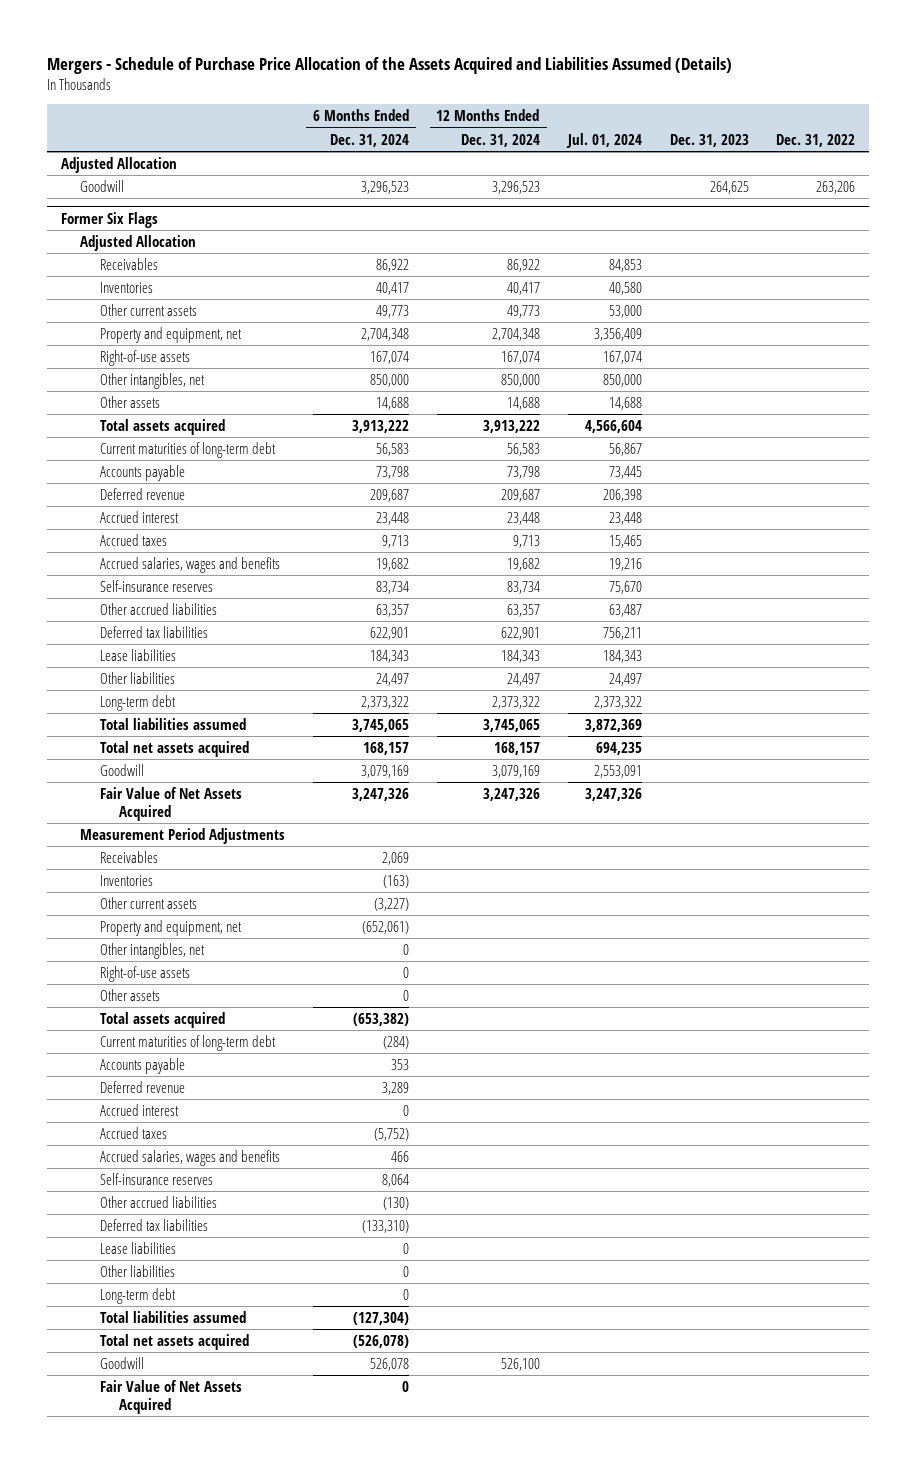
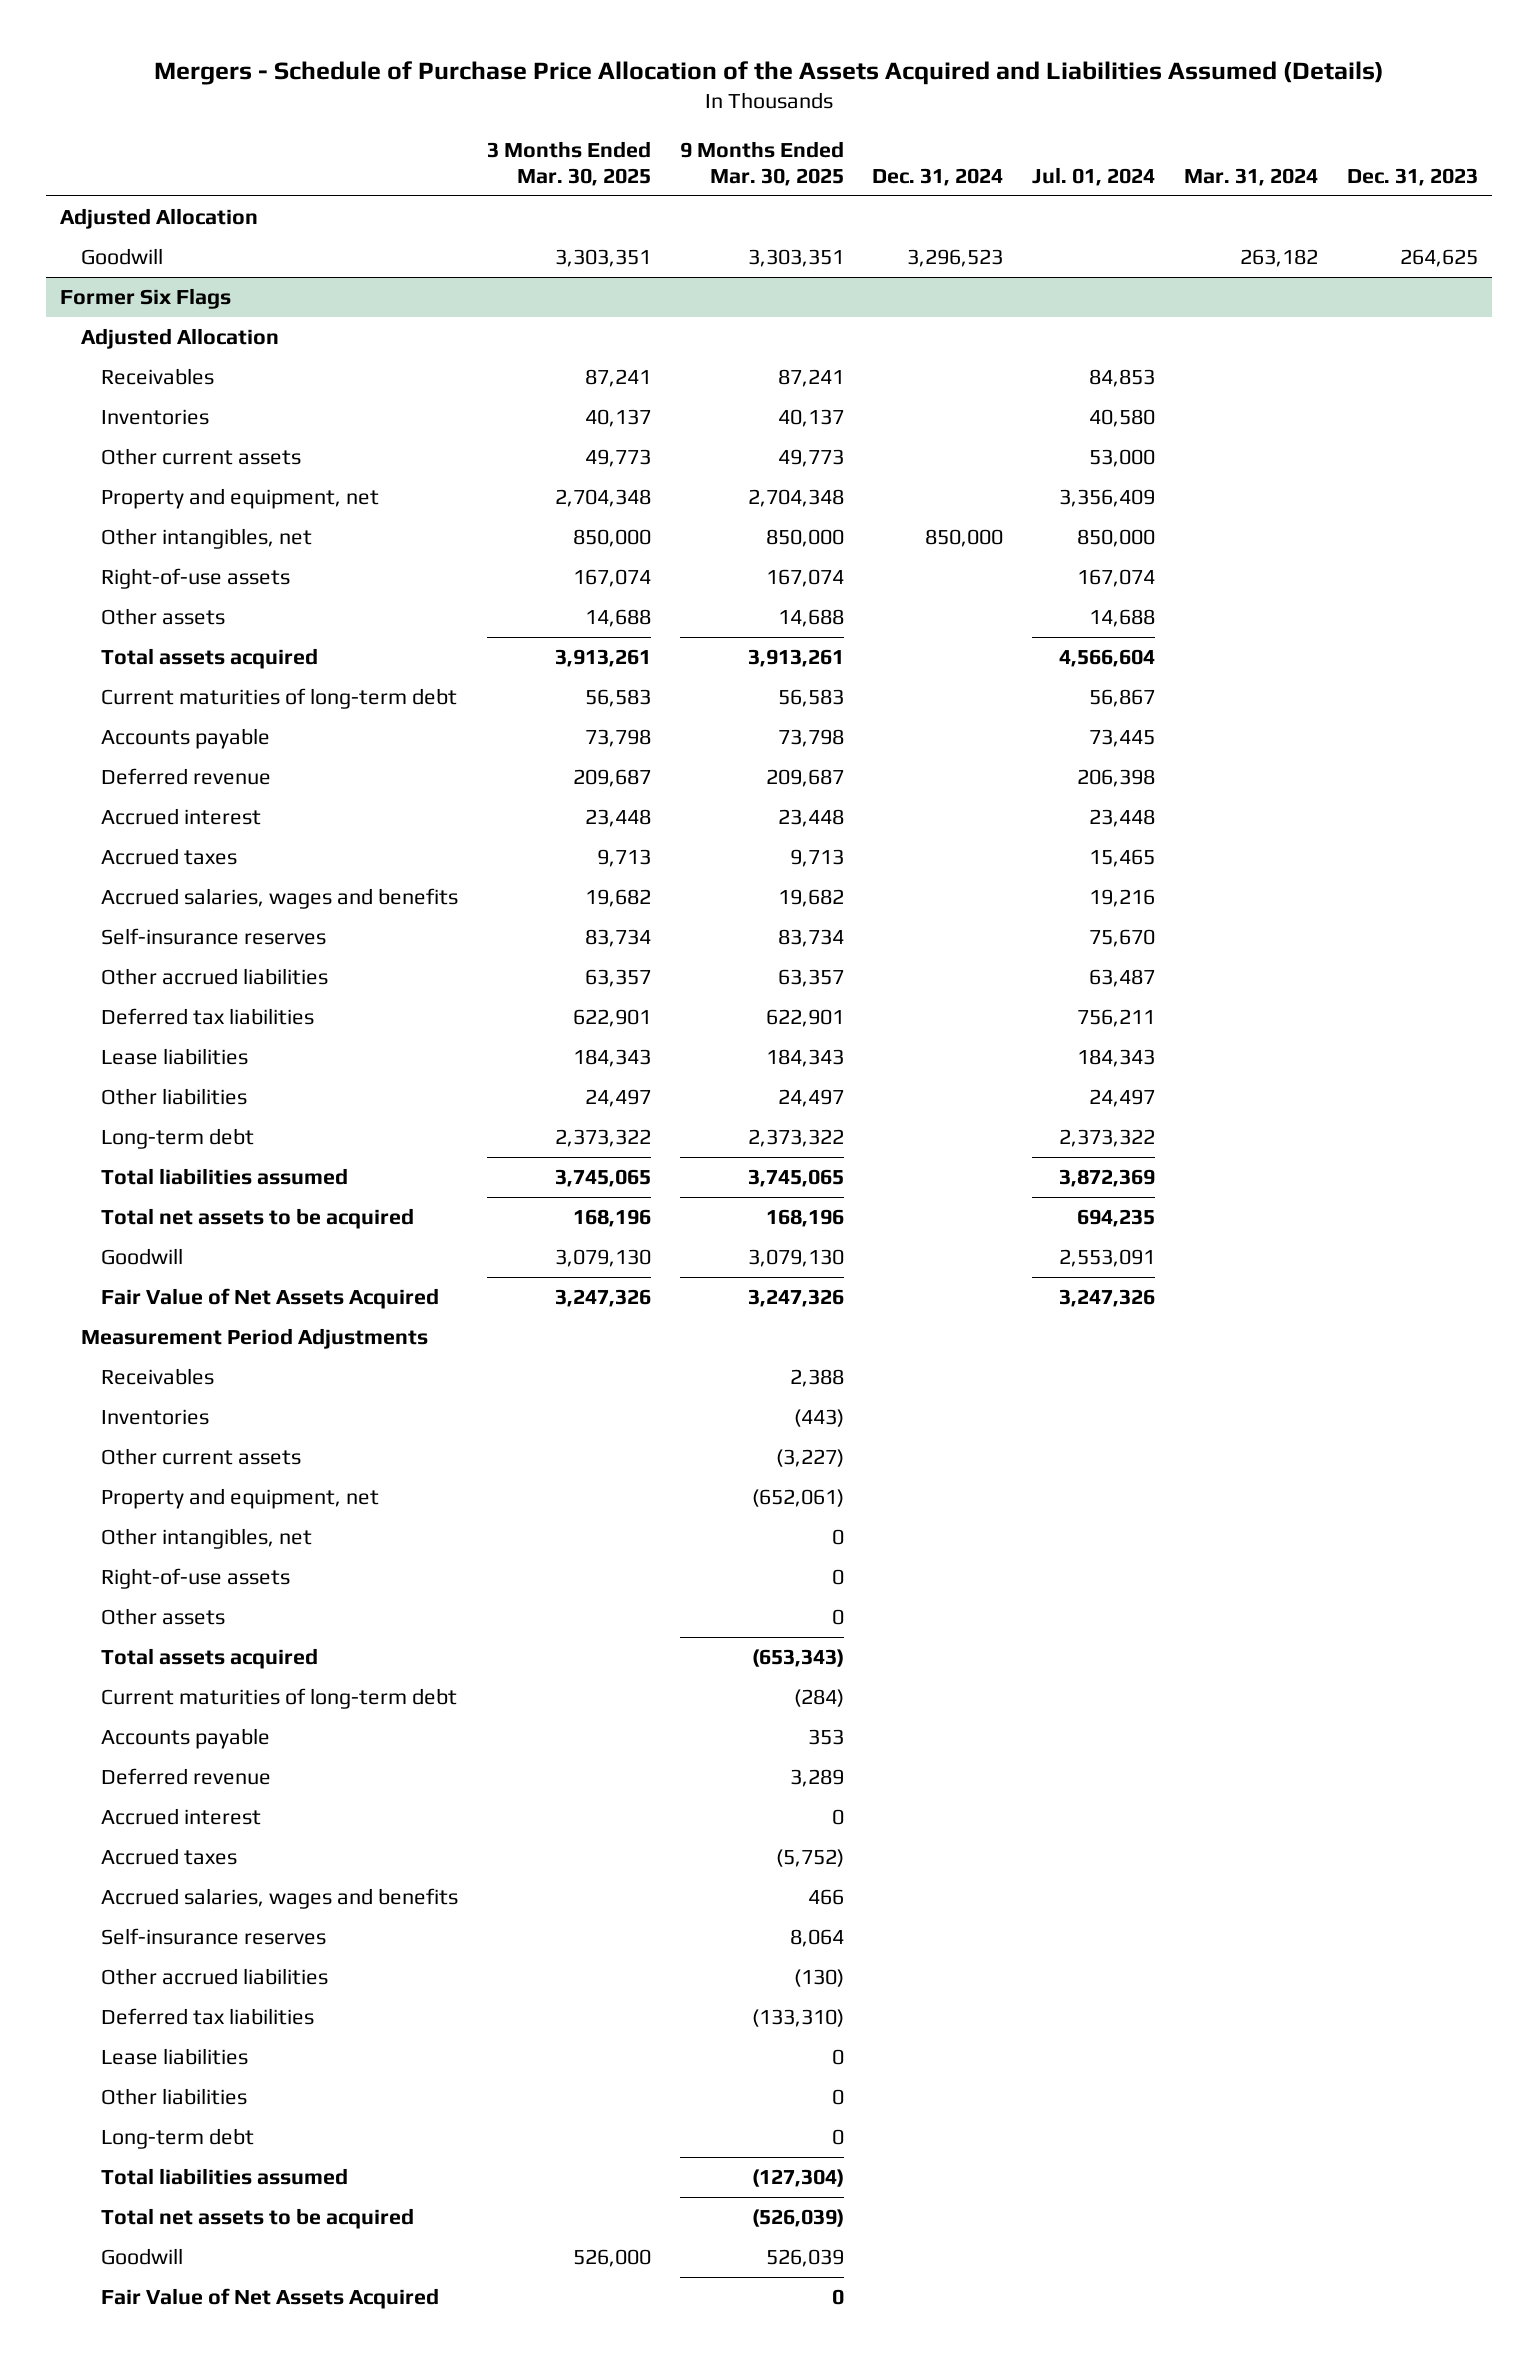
- | 6 Months Ended Dec. 31, 2024 | 12 Months Ended Dec. 31, 2024 | Jul. 01, 2024 | Dec. 31, 2023 | Dec. 31, 2022
+ | 3 Months Ended Mar. 30, 2025 | 9 Months Ended Mar. 30, 2025 | Dec. 31, 2024 | Jul. 01, 2024 | Mar. 31, 2024 | Dec. 31, 2023
@ Former Six Flags
moved down: Right-of-use assets | 167,074 | 167,074 | | 167,074 | |
- Total net assets acquired | 168,157 | 168,157 | 694,235 | |
+ Total net assets to be acquired | 168,196 | 168,196 | | 694,235 | |
- Total net assets acquired | (526,078) | | | |
+ Total net assets to be acquired | | (526,039) | | | |

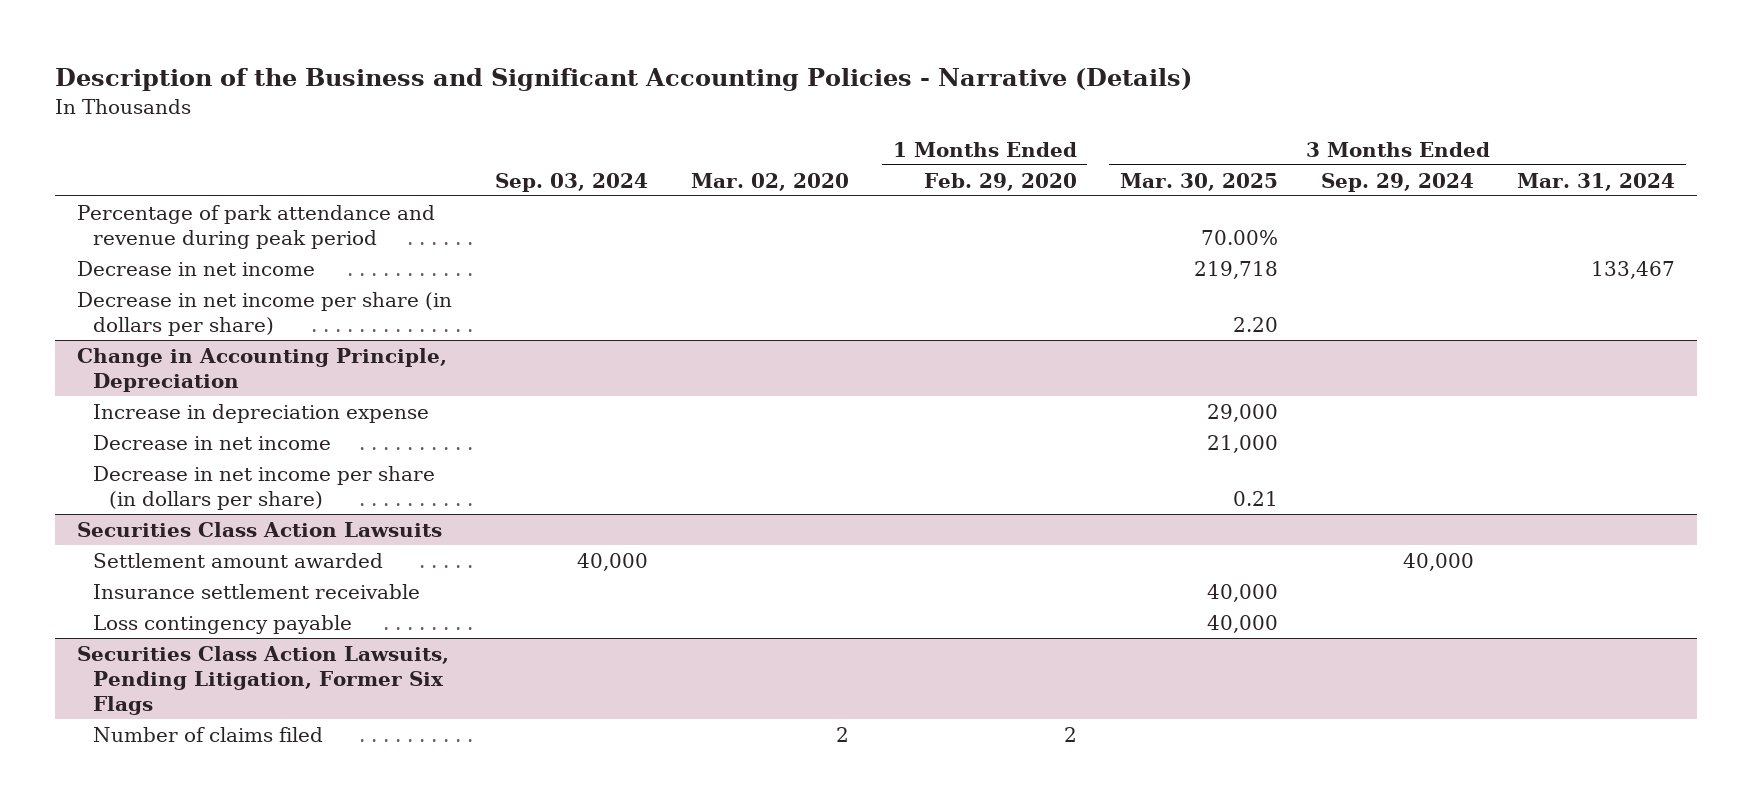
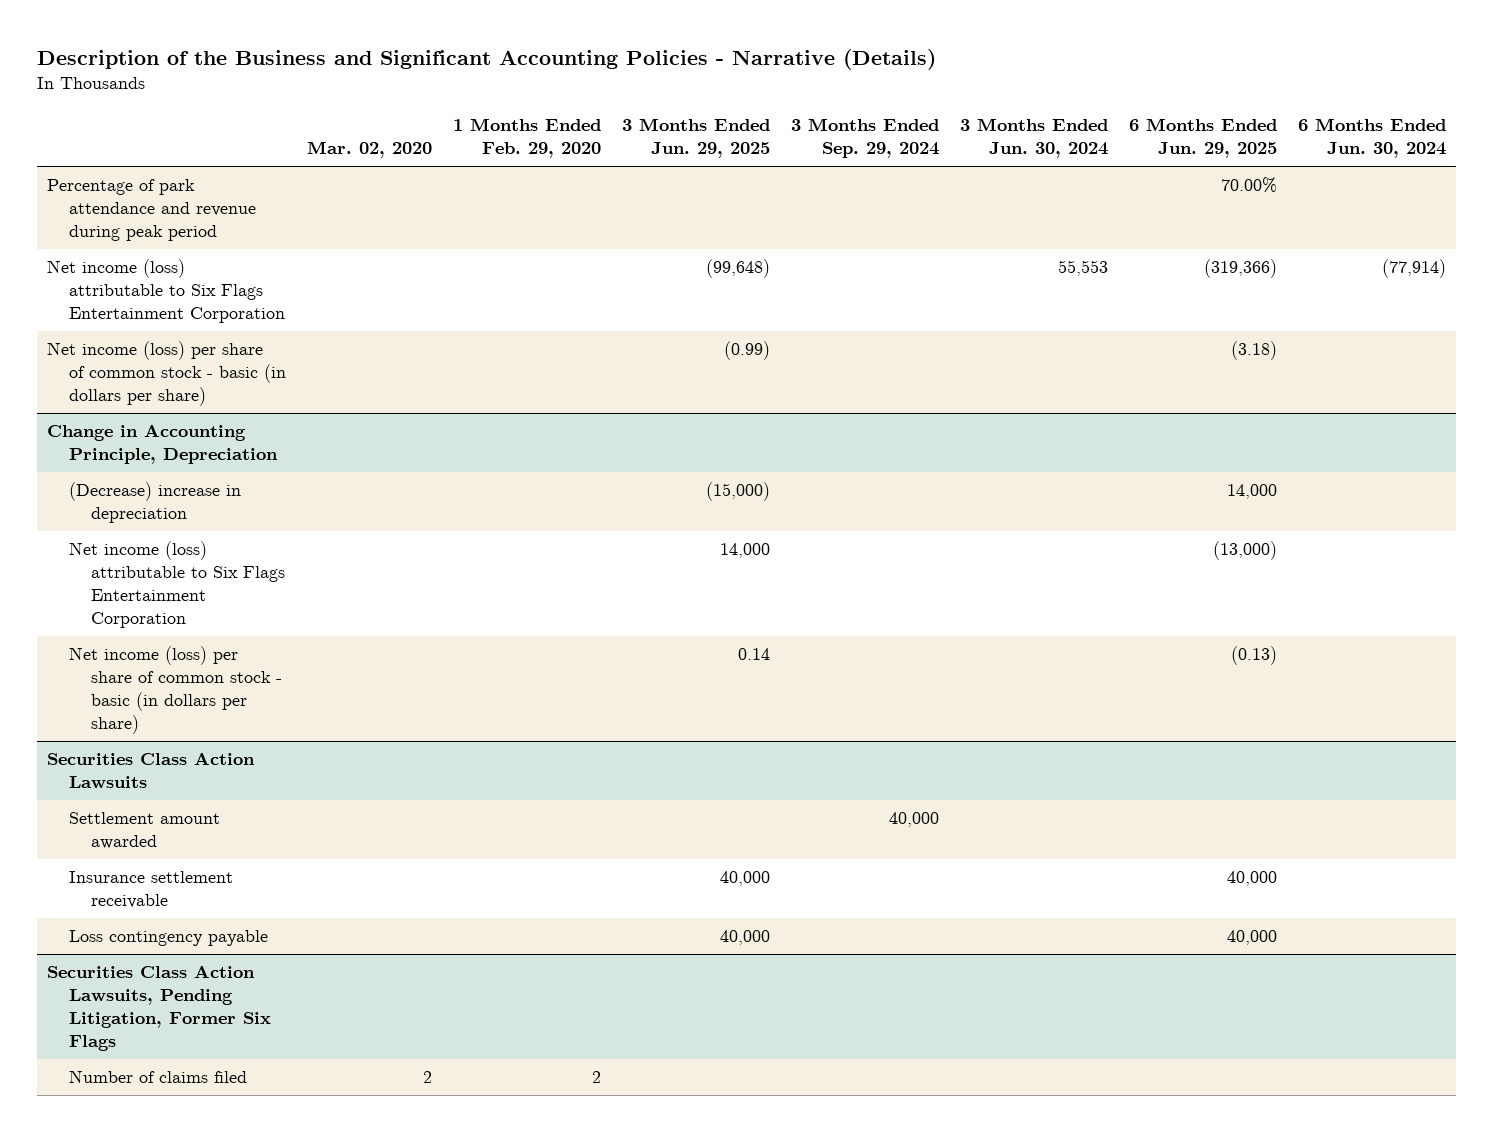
- | Sep. 03, 2024 | Mar. 02, 2020 | 1 Months Ended Feb. 29, 2020 | 3 Months Ended Mar. 30, 2025 | 3 Months Ended Sep. 29, 2024 | 3 Months Ended Mar. 31, 2024
+ | Mar. 02, 2020 | 1 Months Ended Feb. 29, 2020 | 3 Months Ended Jun. 29, 2025 | 3 Months Ended Sep. 29, 2024 | 3 Months Ended Jun. 30, 2024 | 6 Months Ended Jun. 29, 2025 | 6 Months Ended Jun. 30, 2024
- Decrease in net income | | | | 219,718 | | 133,467
- Decrease in net income per share (in dollars per share) | | | | 2.20 | |
+ Net income (loss) attributable to Six Flags Entertainment Corporation | | | (99,648) | | 55,553 | (319,366) | (77,914)
+ Net income (loss) per share of common stock - basic (in dollars per share) | | | (0.99) | | | (3.18) |
@ Change in Accounting Principle, Depreciation
- Increase in depreciation expense | | | | 29,000 | |
- Decrease in net income | | | | 21,000 | |
- Decrease in net income per share (in dollars per share) | | | | 0.21 | |
+ (Decrease) increase in depreciation | | | (15,000) | | | 14,000 |
+ Net income (loss) attributable to Six Flags Entertainment Corporation | | | 14,000 | | | (13,000) |
+ Net income (loss) per share of common stock - basic (in dollars per share) | | | 0.14 | | | (0.13) |

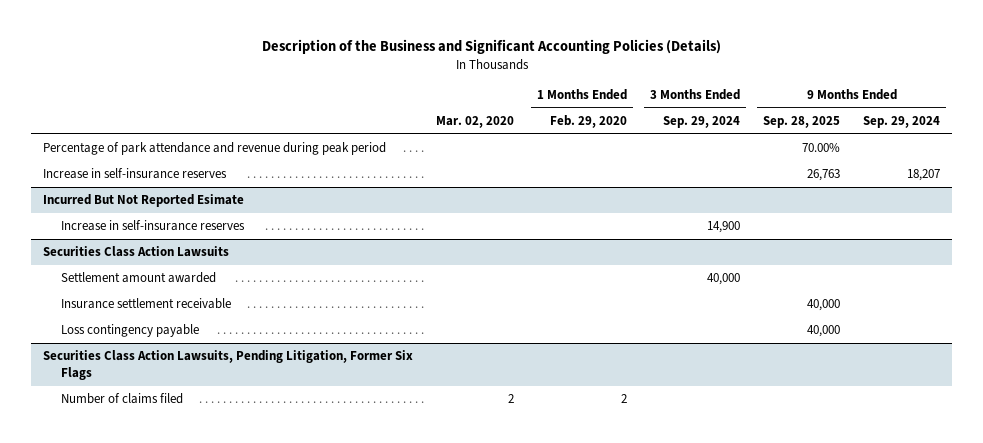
- Description of the Business and Significant Accounting Policies - Narrative (Details)
+ Description of the Business and Significant Accounting Policies (Details)
- | Mar. 02, 2020 | 1 Months Ended Feb. 29, 2020 | 3 Months Ended Jun. 29, 2025 | 3 Months Ended Sep. 29, 2024 | 3 Months Ended Jun. 30, 2024 | 6 Months Ended Jun. 29, 2025 | 6 Months Ended Jun. 30, 2024
+ | Mar. 02, 2020 | 1 Months Ended Feb. 29, 2020 | 3 Months Ended Sep. 29, 2024 | 9 Months Ended Sep. 28, 2025 | 9 Months Ended Sep. 29, 2024
- Net income (loss) attributable to Six Flags Entertainment Corporation | | | (99,648) | | 55,553 | (319,366) | (77,914)
- Net income (loss) per share of common stock - basic (in dollars per share) | | | (0.99) | | | (3.18) |
- Change in Accounting Principle, Depreciation
- (Decrease) increase in depreciation | | | (15,000) | | | 14,000 |
- Net income (loss) attributable to Six Flags Entertainment Corporation | | | 14,000 | | | (13,000) |
- Net income (loss) per share of common stock - basic (in dollars per share) | | | 0.14 | | | (0.13) |
+ Increase in self-insurance reserves | | | | 26,763 | 18,207
+ Incurred But Not Reported Esimate
+ Increase in self-insurance reserves | | | 14,900 | |

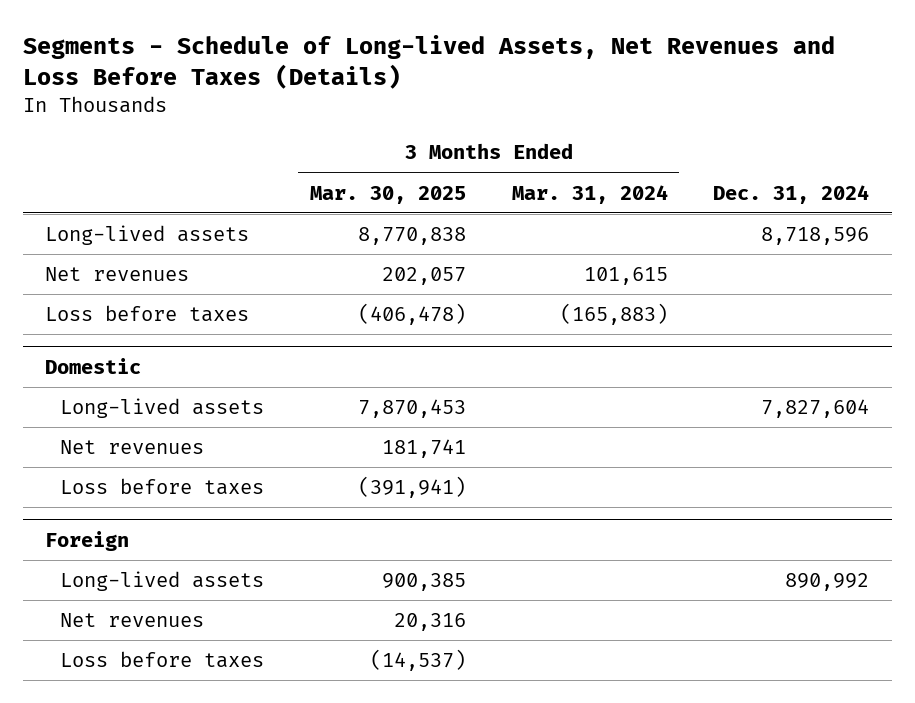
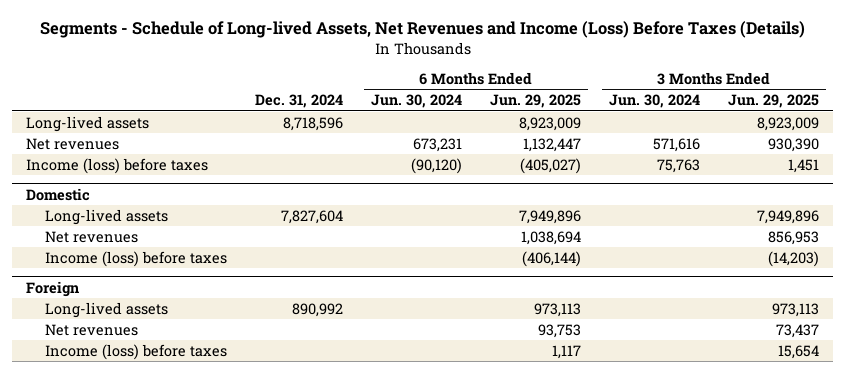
- Segments - Schedule of Long-lived Assets, Net Revenues and Loss Before Taxes (Details)
+ Segments - Schedule of Long-lived Assets, Net Revenues and Income (Loss) Before Taxes (Details)
- | 3 Months Ended Mar. 30, 2025 | 3 Months Ended Mar. 31, 2024 | Dec. 31, 2024
+ | Dec. 31, 2024 | 6 Months Ended Jun. 30, 2024 | 6 Months Ended Jun. 29, 2025 | 3 Months Ended Jun. 30, 2024 | 3 Months Ended Jun. 29, 2025
- Loss before taxes | (406,478) | (165,883) |
+ Income (loss) before taxes | | (90,120) | (405,027) | 75,763 | 1,451
@ Domestic
- Loss before taxes | (391,941) | |
+ Income (loss) before taxes | | | (406,144) | | (14,203)
@ Foreign
- Loss before taxes | (14,537) | |
+ Income (loss) before taxes | | | 1,117 | | 15,654

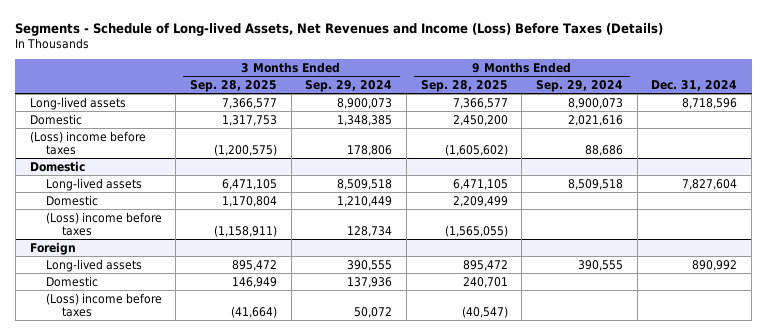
- | Dec. 31, 2024 | 6 Months Ended Jun. 30, 2024 | 6 Months Ended Jun. 29, 2025 | 3 Months Ended Jun. 30, 2024 | 3 Months Ended Jun. 29, 2025
+ | 3 Months Ended Sep. 28, 2025 | 3 Months Ended Sep. 29, 2024 | 9 Months Ended Sep. 28, 2025 | 9 Months Ended Sep. 29, 2024 | Dec. 31, 2024
- Net revenues | | 673,231 | 1,132,447 | 571,616 | 930,390
- Income (loss) before taxes | | (90,120) | (405,027) | 75,763 | 1,451
+ Domestic | 1,317,753 | 1,348,385 | 2,450,200 | 2,021,616 |
+ (Loss) income before taxes | (1,200,575) | 178,806 | (1,605,602) | 88,686 |
@ Domestic
- Net revenues | | | 1,038,694 | | 856,953
- Income (loss) before taxes | | | (406,144) | | (14,203)
+ Domestic | 1,170,804 | 1,210,449 | 2,209,499 | |
+ (Loss) income before taxes | (1,158,911) | 128,734 | (1,565,055) | |
@ Foreign
- Net revenues | | | 93,753 | | 73,437
- Income (loss) before taxes | | | 1,117 | | 15,654
+ Domestic | 146,949 | 137,936 | 240,701 | |
+ (Loss) income before taxes | (41,664) | 50,072 | (40,547) | |

